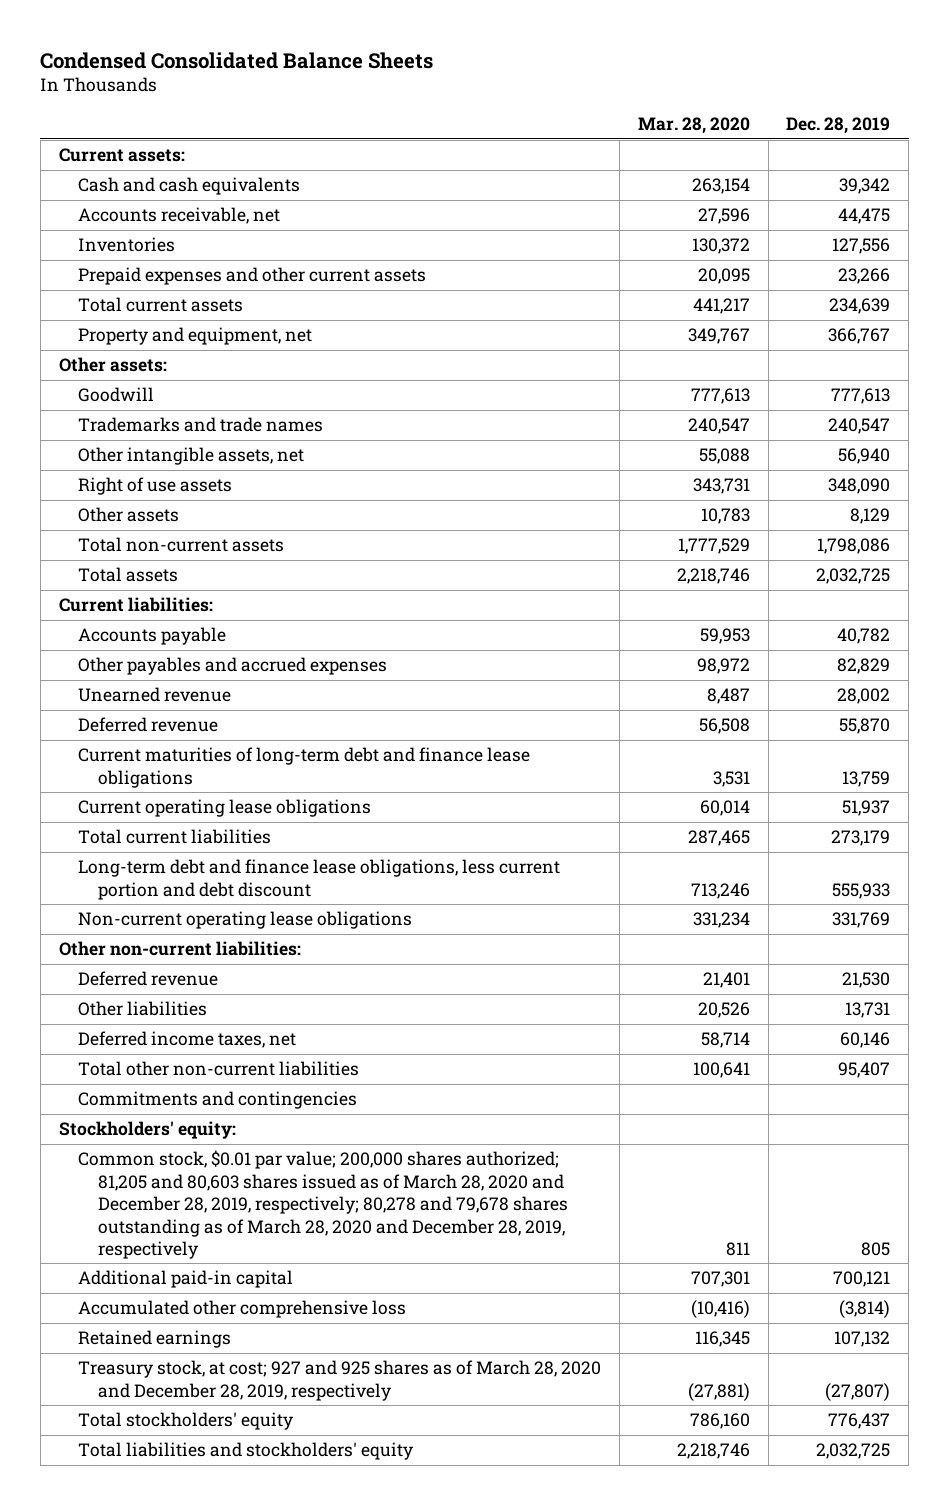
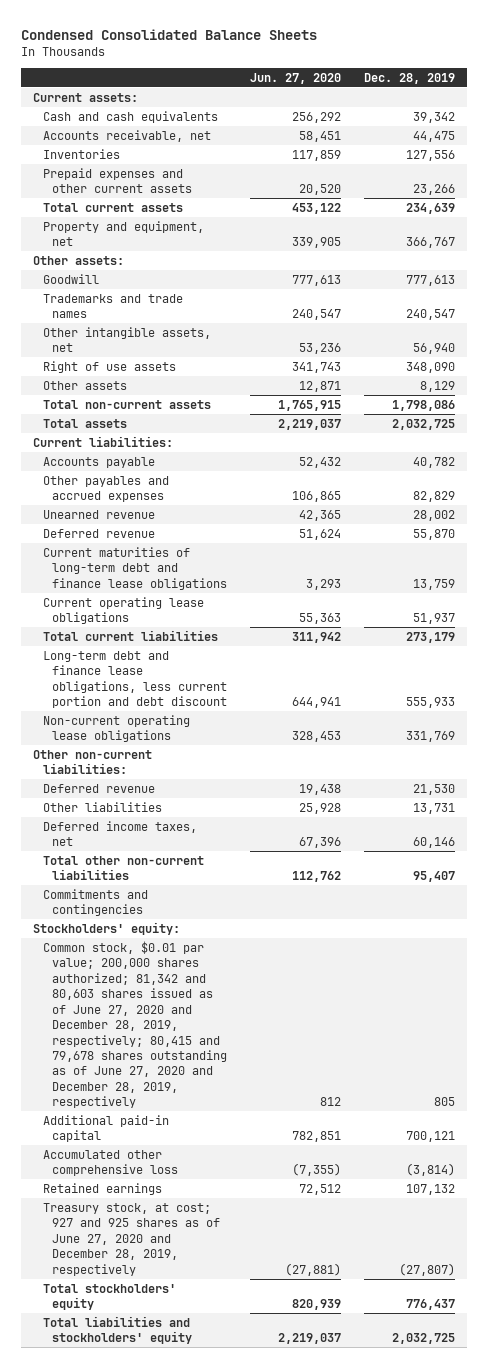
- | Mar. 28, 2020 | Dec. 28, 2019
+ | Jun. 27, 2020 | Dec. 28, 2019
- Common stock, $0.01 par value; 200,000 shares authorized; 81,205 and 80,603 shares issued as of March 28, 2020 and December 28, 2019, respectively; 80,278 and 79,678 shares outstanding as of March 28, 2020 and December 28, 2019, respectively | 811 | 805
+ Common stock, $0.01 par value; 200,000 shares authorized; 81,342 and 80,603 shares issued as of June 27, 2020 and December 28, 2019, respectively; 80,415 and 79,678 shares outstanding as of June 27, 2020 and December 28, 2019, respectively | 812 | 805
- Treasury stock, at cost; 927 and 925 shares as of March 28, 2020 and December 28, 2019, respectively | (27,881) | (27,807)
+ Treasury stock, at cost; 927 and 925 shares as of June 27, 2020 and December 28, 2019, respectively | (27,881) | (27,807)

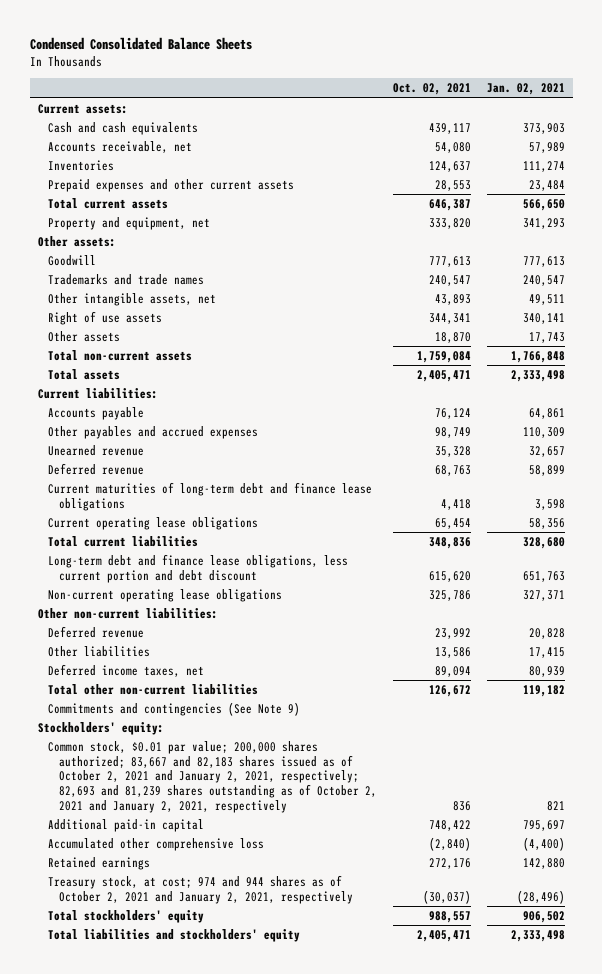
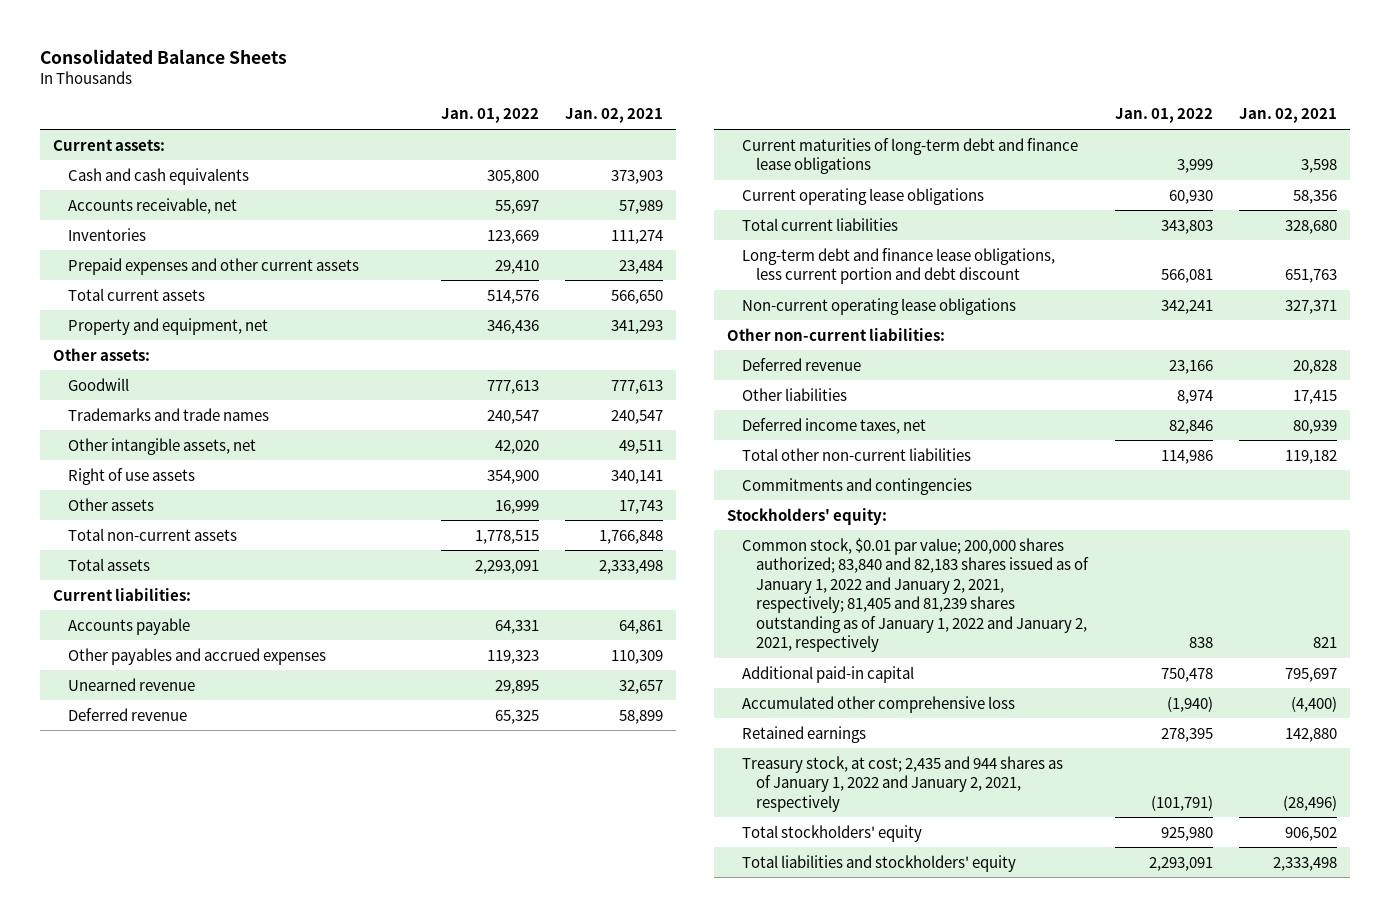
- Condensed Consolidated Balance Sheets
+ Consolidated Balance Sheets
- | Oct. 02, 2021 | Jan. 02, 2021
+ | Jan. 01, 2022 | Jan. 02, 2021
- Commitments and contingencies (See Note 9)
+ Commitments and contingencies
- Common stock, $0.01 par value; 200,000 shares authorized; 83,667 and 82,183 shares issued as of October 2, 2021 and January 2, 2021, respectively; 82,693 and 81,239 shares outstanding as of October 2, 2021 and January 2, 2021, respectively | 836 | 821
+ Common stock, $0.01 par value; 200,000 shares authorized; 83,840 and 82,183 shares issued as of January 1, 2022 and January 2, 2021, respectively; 81,405 and 81,239 shares outstanding as of January 1, 2022 and January 2, 2021, respectively | 838 | 821
- Treasury stock, at cost; 974 and 944 shares as of October 2, 2021 and January 2, 2021, respectively | (30,037) | (28,496)
+ Treasury stock, at cost; 2,435 and 944 shares as of January 1, 2022 and January 2, 2021, respectively | (101,791) | (28,496)

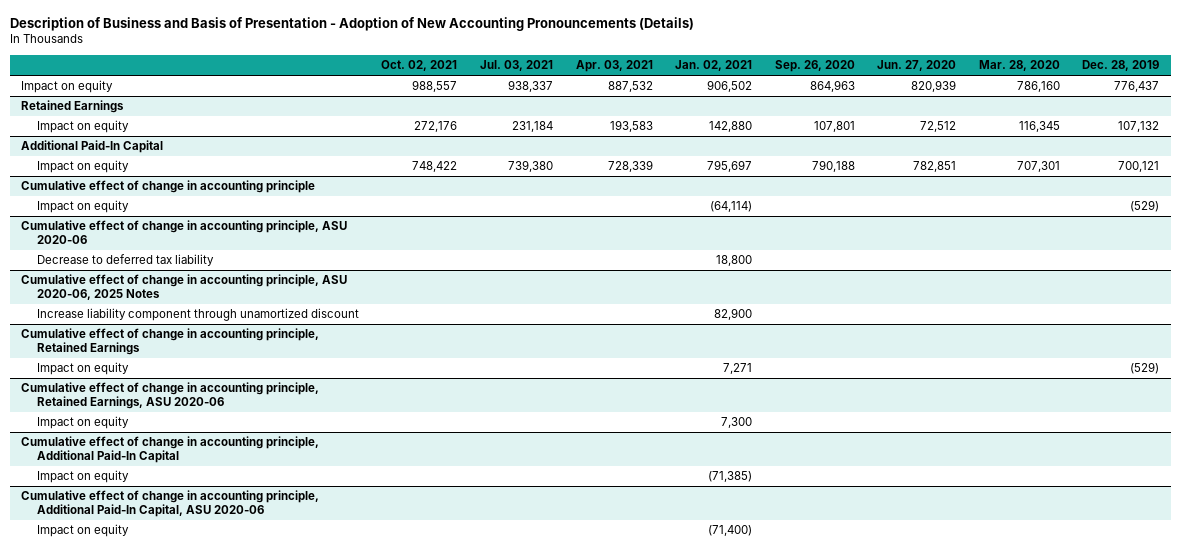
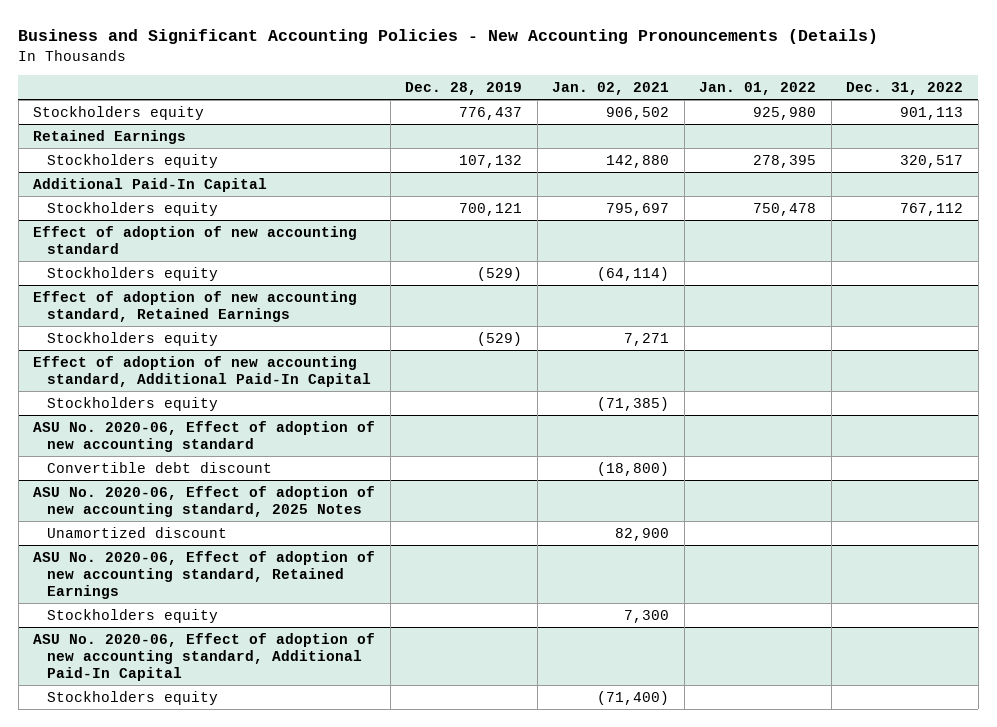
- Description of Business and Basis of Presentation - Adoption of New Accounting Pronouncements (Details)
+ Business and Significant Accounting Policies - New Accounting Pronouncements (Details)
- | Oct. 02, 2021 | Jul. 03, 2021 | Apr. 03, 2021 | Jan. 02, 2021 | Sep. 26, 2020 | Jun. 27, 2020 | Mar. 28, 2020 | Dec. 28, 2019
+ | Dec. 28, 2019 | Jan. 02, 2021 | Jan. 01, 2022 | Dec. 31, 2022
- Impact on equity | 988,557 | 938,337 | 887,532 | 906,502 | 864,963 | 820,939 | 786,160 | 776,437
+ Stockholders equity | 776,437 | 906,502 | 925,980 | 901,113
@ Retained Earnings
- Impact on equity | 272,176 | 231,184 | 193,583 | 142,880 | 107,801 | 72,512 | 116,345 | 107,132
+ Stockholders equity | 107,132 | 142,880 | 278,395 | 320,517
@ Additional Paid-In Capital
- Impact on equity | 748,422 | 739,380 | 728,339 | 795,697 | 790,188 | 782,851 | 707,301 | 700,121
- Cumulative effect of change in accounting principle
- Impact on equity | | | | (64,114) | | | | (529)
- Cumulative effect of change in accounting principle, ASU 2020-06
- Decrease to deferred tax liability | | | | 18,800 | | | |
- Cumulative effect of change in accounting principle, ASU 2020-06, 2025 Notes
- Increase liability component through unamortized discount | | | | 82,900 | | | |
- Cumulative effect of change in accounting principle, Retained Earnings
- Impact on equity | | | | 7,271 | | | | (529)
- Cumulative effect of change in accounting principle, Retained Earnings, ASU 2020-06
- Impact on equity | | | | 7,300 | | | |
- Cumulative effect of change in accounting principle, Additional Paid-In Capital
- Impact on equity | | | | (71,385) | | | |
- Cumulative effect of change in accounting principle, Additional Paid-In Capital, ASU 2020-06
- Impact on equity | | | | (71,400) | | | |
@ Additional Paid-In Capital
+ Stockholders equity | 700,121 | 795,697 | 750,478 | 767,112
+ Effect of adoption of new accounting standard
+ Stockholders equity | (529) | (64,114) | |
+ Effect of adoption of new accounting standard, Retained Earnings
+ Stockholders equity | (529) | 7,271 | |
+ Effect of adoption of new accounting standard, Additional Paid-In Capital
+ Stockholders equity | | (71,385) | |
+ ASU No. 2020-06, Effect of adoption of new accounting standard
+ Convertible debt discount | | (18,800) | |
+ ASU No. 2020-06, Effect of adoption of new accounting standard, 2025 Notes
+ Unamortized discount | | 82,900 | |
+ ASU No. 2020-06, Effect of adoption of new accounting standard, Retained Earnings
+ Stockholders equity | | 7,300 | |
+ ASU No. 2020-06, Effect of adoption of new accounting standard, Additional Paid-In Capital
+ Stockholders equity | | (71,400) | |

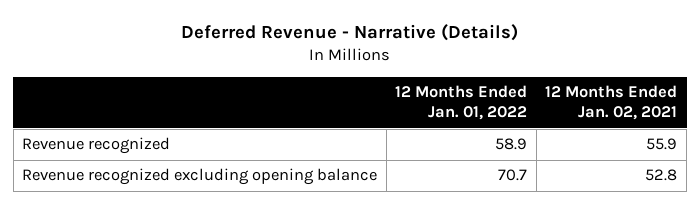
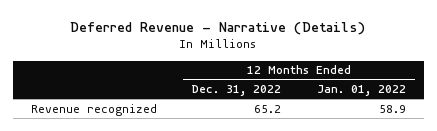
- | 12 Months Ended Jan. 01, 2022 | 12 Months Ended Jan. 02, 2021
+ | 12 Months Ended Dec. 31, 2022 | 12 Months Ended Jan. 01, 2022
- Revenue recognized excluding opening balance | 70.7 | 52.8

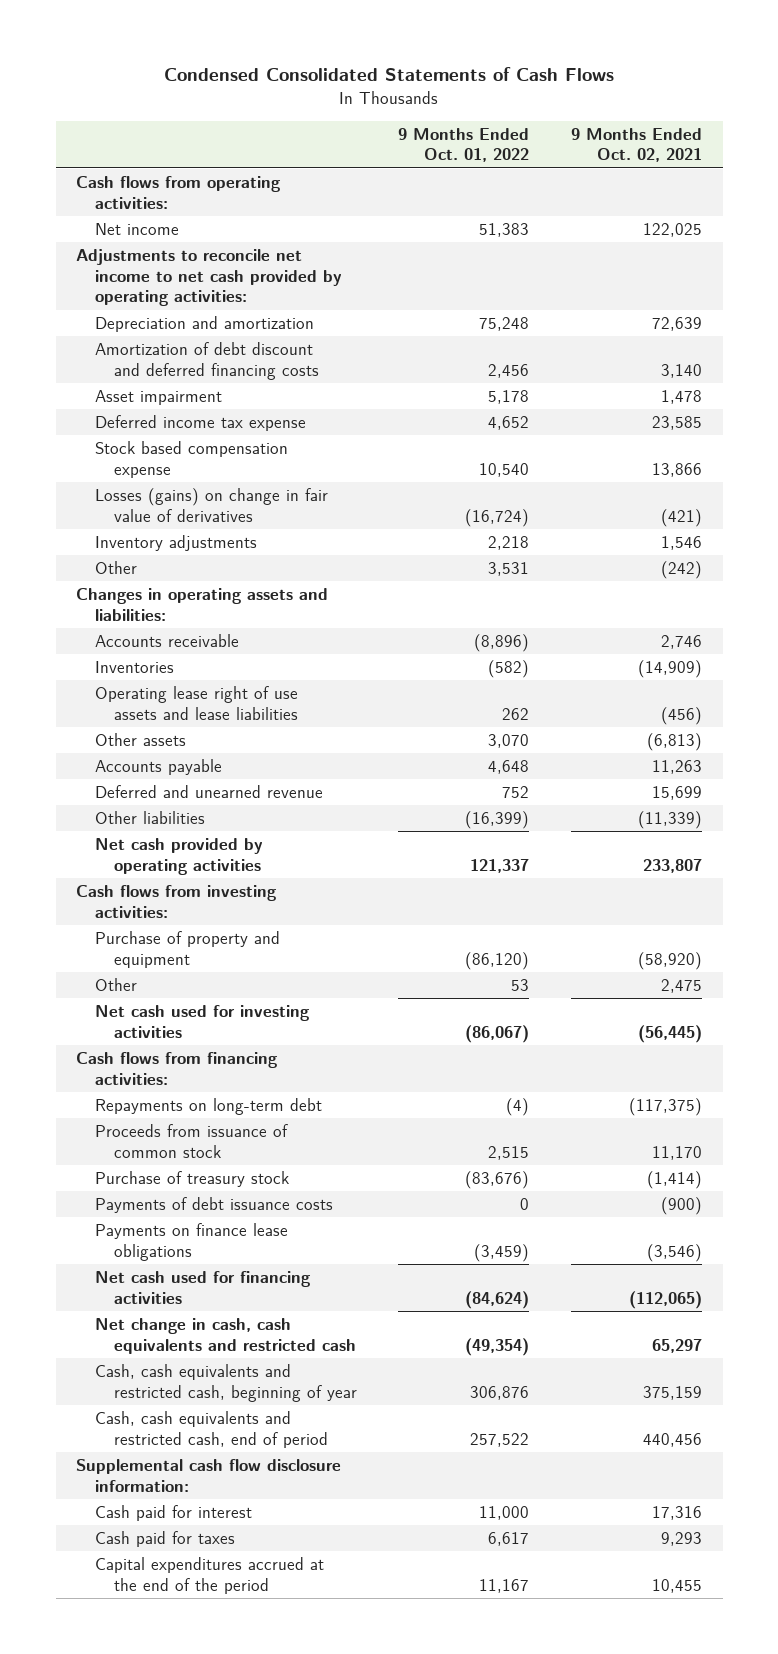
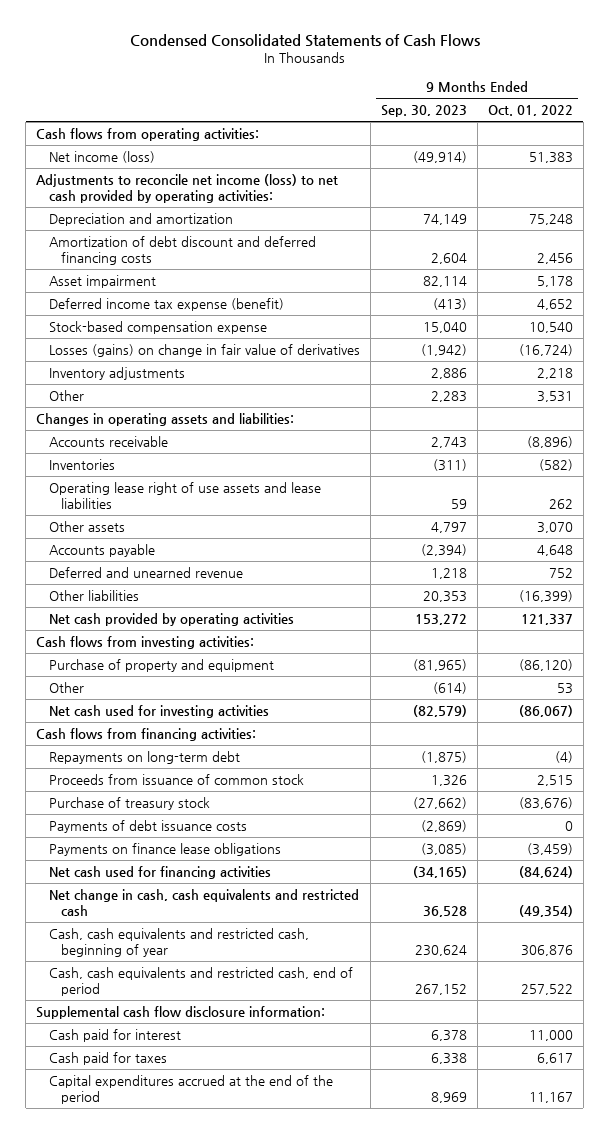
- | 9 Months Ended Oct. 01, 2022 | 9 Months Ended Oct. 02, 2021
+ | 9 Months Ended Sep. 30, 2023 | 9 Months Ended Oct. 01, 2022
- Net income | 51,383 | 122,025
- Adjustments to reconcile net income to net cash provided by operating activities:
+ Net income (loss) | (49,914) | 51,383
+ Adjustments to reconcile net income (loss) to net cash provided by operating activities:
- Deferred income tax expense | 4,652 | 23,585
- Stock based compensation expense | 10,540 | 13,866
+ Deferred income tax expense (benefit) | (413) | 4,652
+ Stock-based compensation expense | 15,040 | 10,540

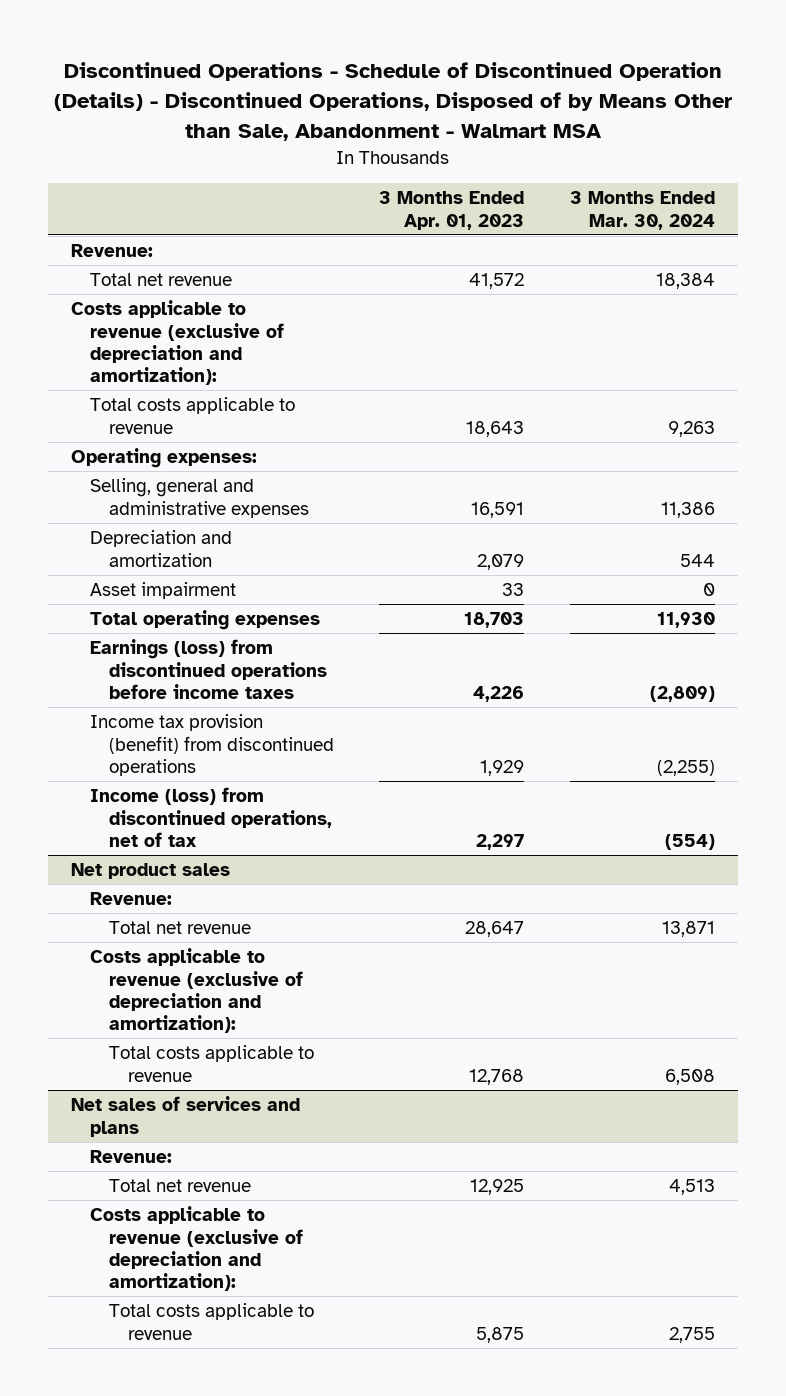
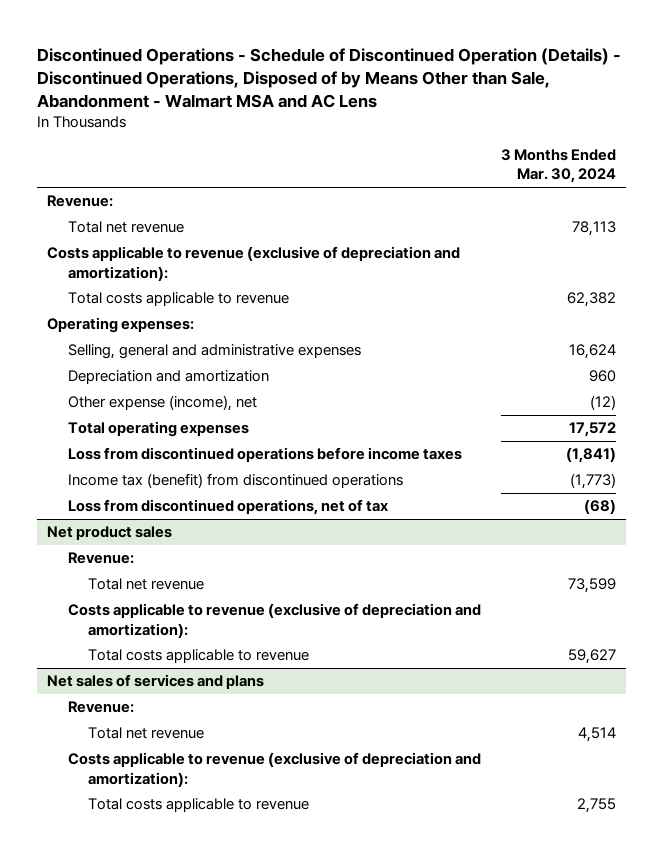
- Discontinued Operations - Schedule of Discontinued Operation (Details) - Discontinued Operations, Disposed of by Means Other than Sale, Abandonment - Walmart MSA
+ Discontinued Operations - Schedule of Discontinued Operation (Details) - Discontinued Operations, Disposed of by Means Other than Sale, Abandonment - Walmart MSA and AC Lens
- | 3 Months Ended Apr. 01, 2023 | 3 Months Ended Mar. 30, 2024
+ | 3 Months Ended Mar. 30, 2024
- Total net revenue | 41,572 | 18,384
+ Total net revenue | 78,113
- Total costs applicable to revenue | 18,643 | 9,263
+ Total costs applicable to revenue | 62,382
- Selling, general and administrative expenses | 16,591 | 11,386
- Depreciation and amortization | 2,079 | 544
- Asset impairment | 33 | 0
- Total operating expenses | 18,703 | 11,930
- Earnings (loss) from discontinued operations before income taxes | 4,226 | (2,809)
- Income tax provision (benefit) from discontinued operations | 1,929 | (2,255)
- Income (loss) from discontinued operations, net of tax | 2,297 | (554)
+ Selling, general and administrative expenses | 16,624
+ Depreciation and amortization | 960
+ Other expense (income), net | (12)
+ Total operating expenses | 17,572
+ Loss from discontinued operations before income taxes | (1,841)
+ Income tax (benefit) from discontinued operations | (1,773)
+ Loss from discontinued operations, net of tax | (68)
@ Net product sales
- Total net revenue | 28,647 | 13,871
+ Total net revenue | 73,599
- Total costs applicable to revenue | 12,768 | 6,508
+ Total costs applicable to revenue | 59,627
@ Net sales of services and plans
- Total net revenue | 12,925 | 4,513
+ Total net revenue | 4,514

